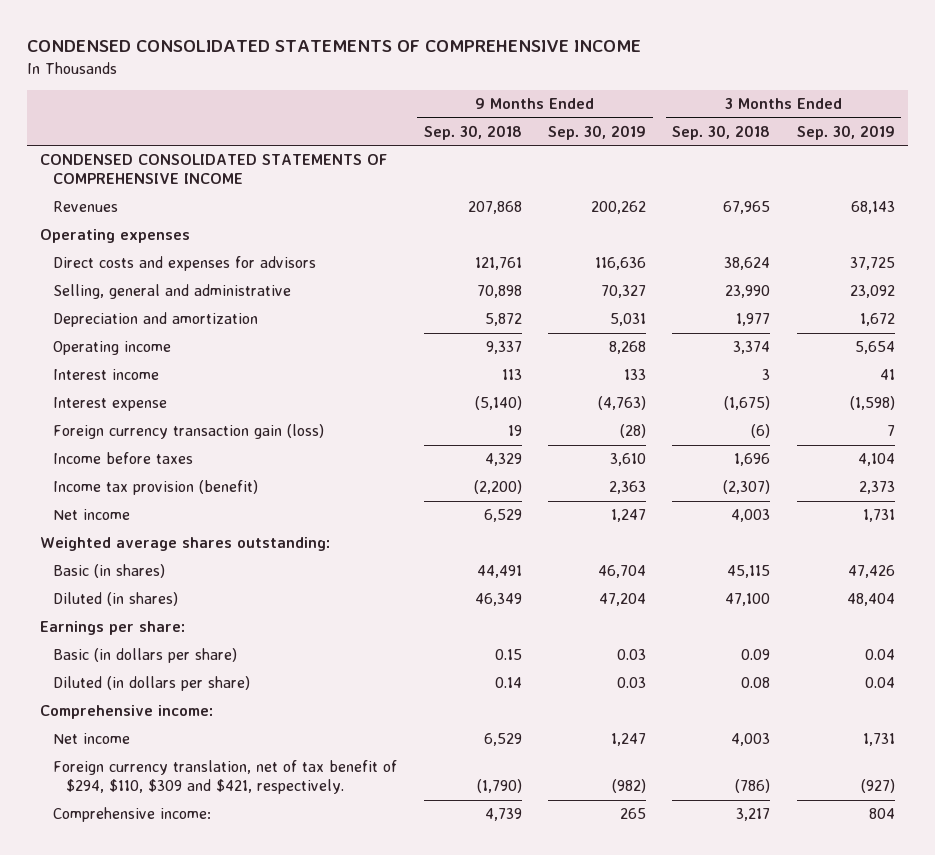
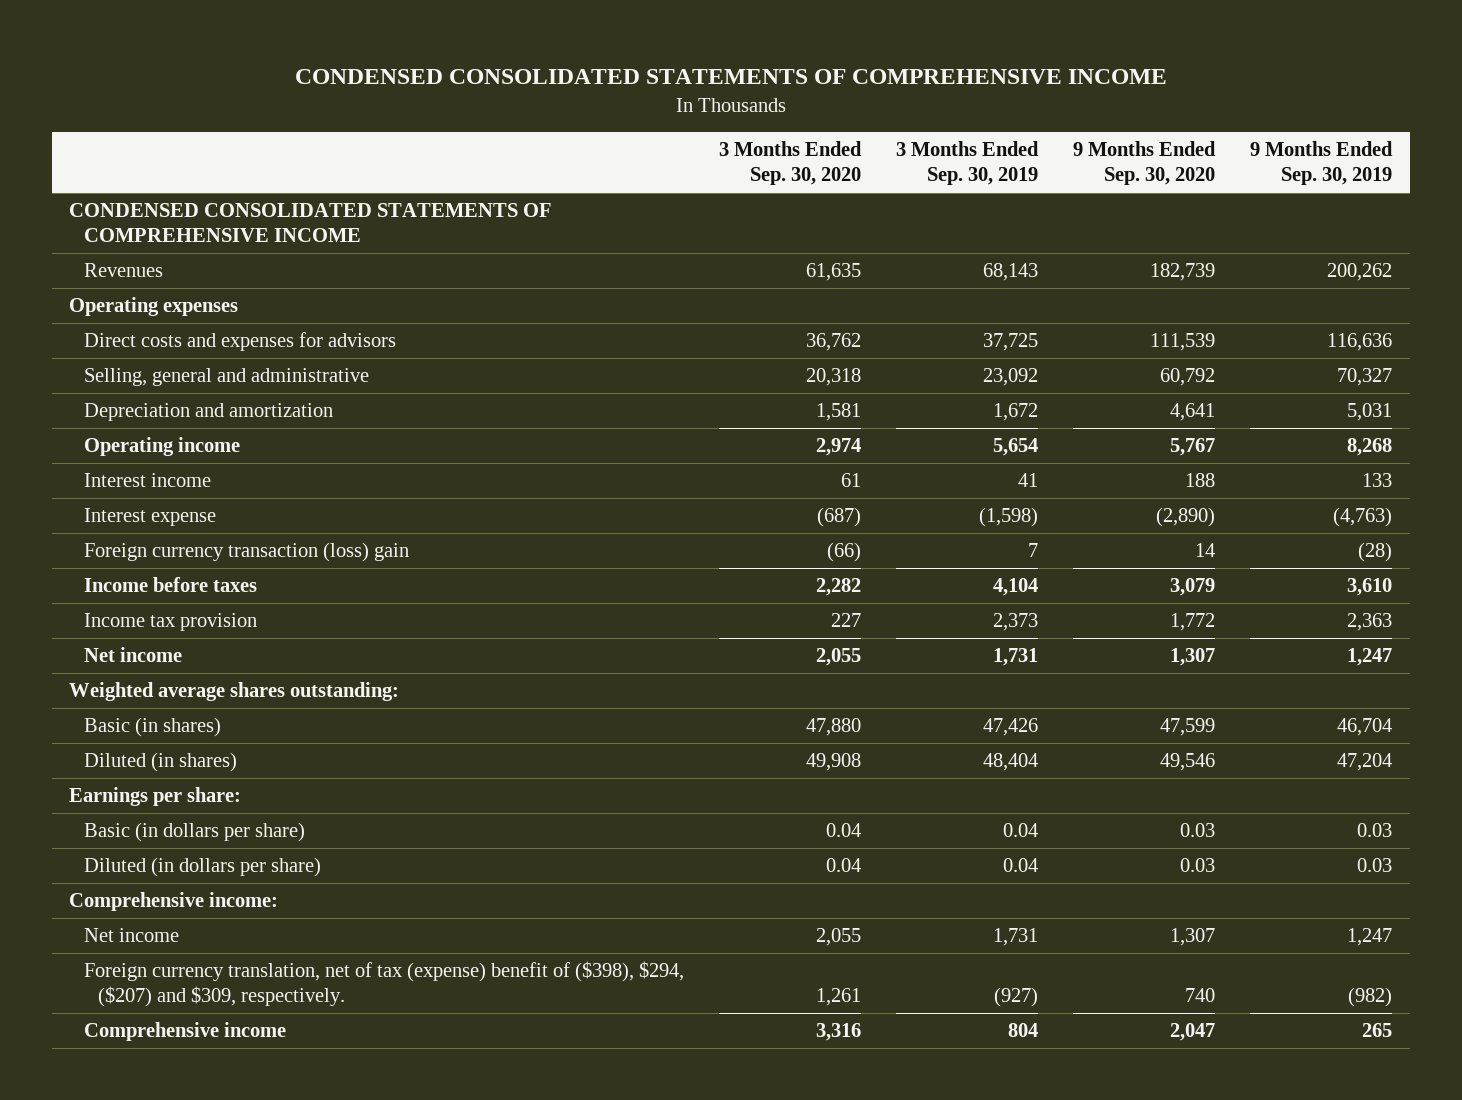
- | 9 Months Ended Sep. 30, 2018 | 9 Months Ended Sep. 30, 2019 | 3 Months Ended Sep. 30, 2018 | 3 Months Ended Sep. 30, 2019
+ | 3 Months Ended Sep. 30, 2020 | 3 Months Ended Sep. 30, 2019 | 9 Months Ended Sep. 30, 2020 | 9 Months Ended Sep. 30, 2019
- Foreign currency transaction gain (loss) | 19 | (28) | (6) | 7
+ Foreign currency transaction (loss) gain | (66) | 7 | 14 | (28)
- Income tax provision (benefit) | (2,200) | 2,363 | (2,307) | 2,373
+ Income tax provision | 227 | 2,373 | 1,772 | 2,363
- Foreign currency translation, net of tax benefit of $294, $110, $309 and $421, respectively. | (1,790) | (982) | (786) | (927)
- Comprehensive income: | 4,739 | 265 | 3,217 | 804
+ Foreign currency translation, net of tax (expense) benefit of ($398), $294, ($207) and $309, respectively. | 1,261 | (927) | 740 | (982)
+ Comprehensive income | 3,316 | 804 | 2,047 | 265

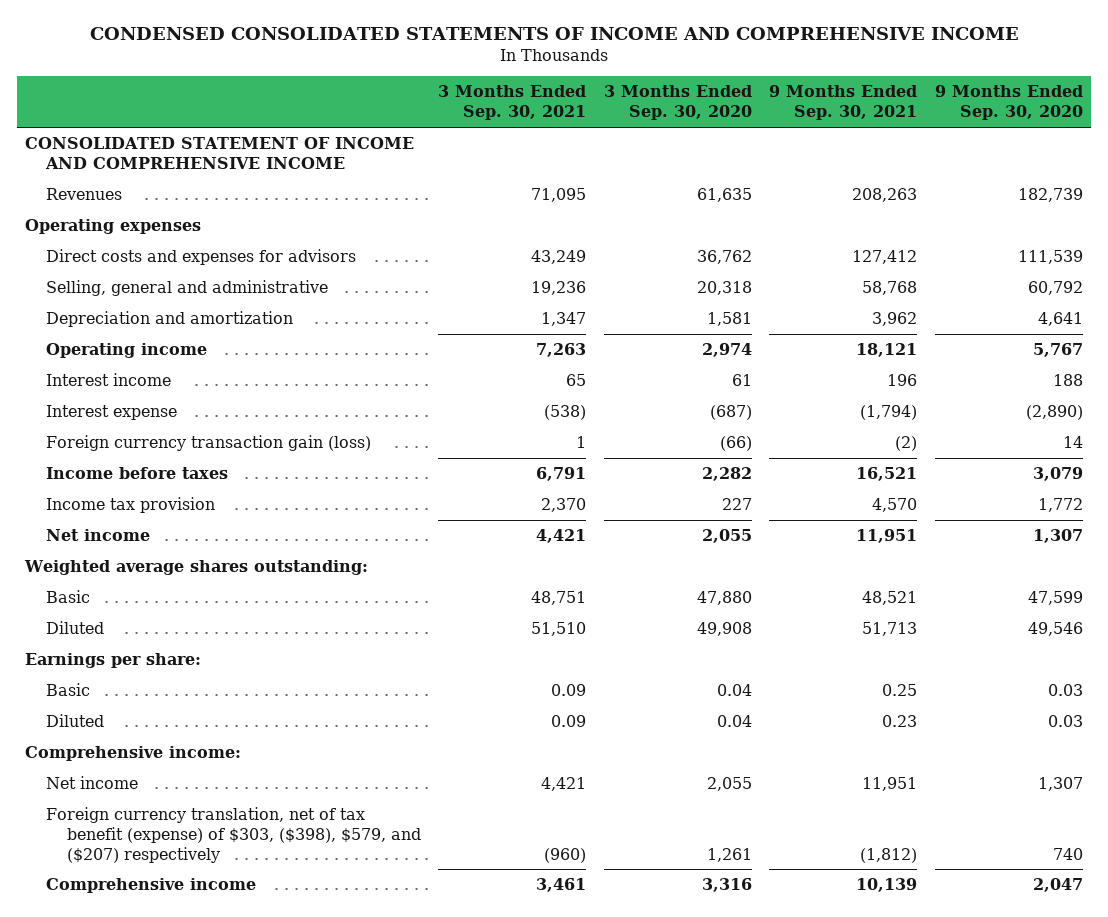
- CONDENSED CONSOLIDATED STATEMENTS OF COMPREHENSIVE INCOME
+ CONDENSED CONSOLIDATED STATEMENTS OF INCOME AND COMPREHENSIVE INCOME
- | 3 Months Ended Sep. 30, 2020 | 3 Months Ended Sep. 30, 2019 | 9 Months Ended Sep. 30, 2020 | 9 Months Ended Sep. 30, 2019
+ | 3 Months Ended Sep. 30, 2021 | 3 Months Ended Sep. 30, 2020 | 9 Months Ended Sep. 30, 2021 | 9 Months Ended Sep. 30, 2020
- CONDENSED CONSOLIDATED STATEMENTS OF COMPREHENSIVE INCOME
+ CONSOLIDATED STATEMENT OF INCOME AND COMPREHENSIVE INCOME
- Foreign currency transaction (loss) gain | (66) | 7 | 14 | (28)
+ Foreign currency transaction gain (loss) | 1 | (66) | (2) | 14
- Basic (in shares) | 47,880 | 47,426 | 47,599 | 46,704
- Diluted (in shares) | 49,908 | 48,404 | 49,546 | 47,204
+ Basic | 48,751 | 47,880 | 48,521 | 47,599
+ Diluted | 51,510 | 49,908 | 51,713 | 49,546
- Basic (in dollars per share) | 0.04 | 0.04 | 0.03 | 0.03
- Diluted (in dollars per share) | 0.04 | 0.04 | 0.03 | 0.03
+ Basic | 0.09 | 0.04 | 0.25 | 0.03
+ Diluted | 0.09 | 0.04 | 0.23 | 0.03
- Foreign currency translation, net of tax (expense) benefit of ($398), $294, ($207) and $309, respectively. | 1,261 | (927) | 740 | (982)
+ Foreign currency translation, net of tax benefit (expense) of $303, ($398), $579, and ($207) respectively | (960) | 1,261 | (1,812) | 740

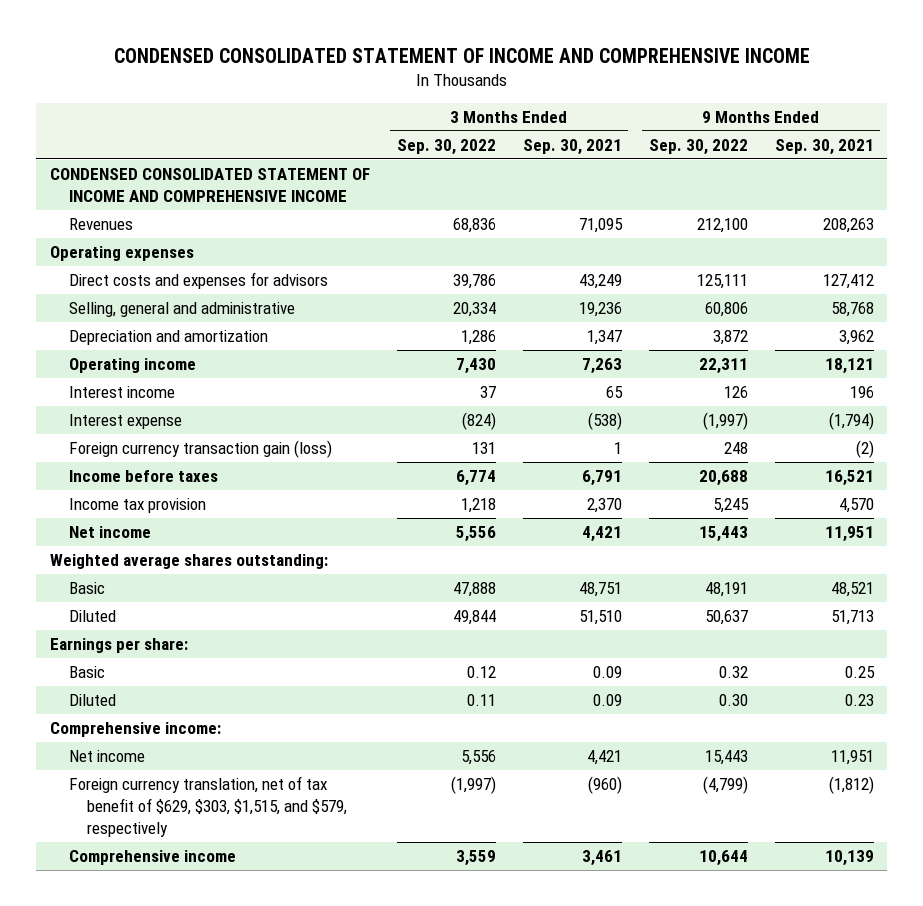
- CONDENSED CONSOLIDATED STATEMENTS OF INCOME AND COMPREHENSIVE INCOME
+ CONDENSED CONSOLIDATED STATEMENT OF INCOME AND COMPREHENSIVE INCOME
- | 3 Months Ended Sep. 30, 2021 | 3 Months Ended Sep. 30, 2020 | 9 Months Ended Sep. 30, 2021 | 9 Months Ended Sep. 30, 2020
+ | 3 Months Ended Sep. 30, 2022 | 3 Months Ended Sep. 30, 2021 | 9 Months Ended Sep. 30, 2022 | 9 Months Ended Sep. 30, 2021
- CONSOLIDATED STATEMENT OF INCOME AND COMPREHENSIVE INCOME
+ CONDENSED CONSOLIDATED STATEMENT OF INCOME AND COMPREHENSIVE INCOME
- Foreign currency translation, net of tax benefit (expense) of $303, ($398), $579, and ($207) respectively | (960) | 1,261 | (1,812) | 740
+ Foreign currency translation, net of tax benefit of $629, $303, $1,515, and $579, respectively | (1,997) | (960) | (4,799) | (1,812)

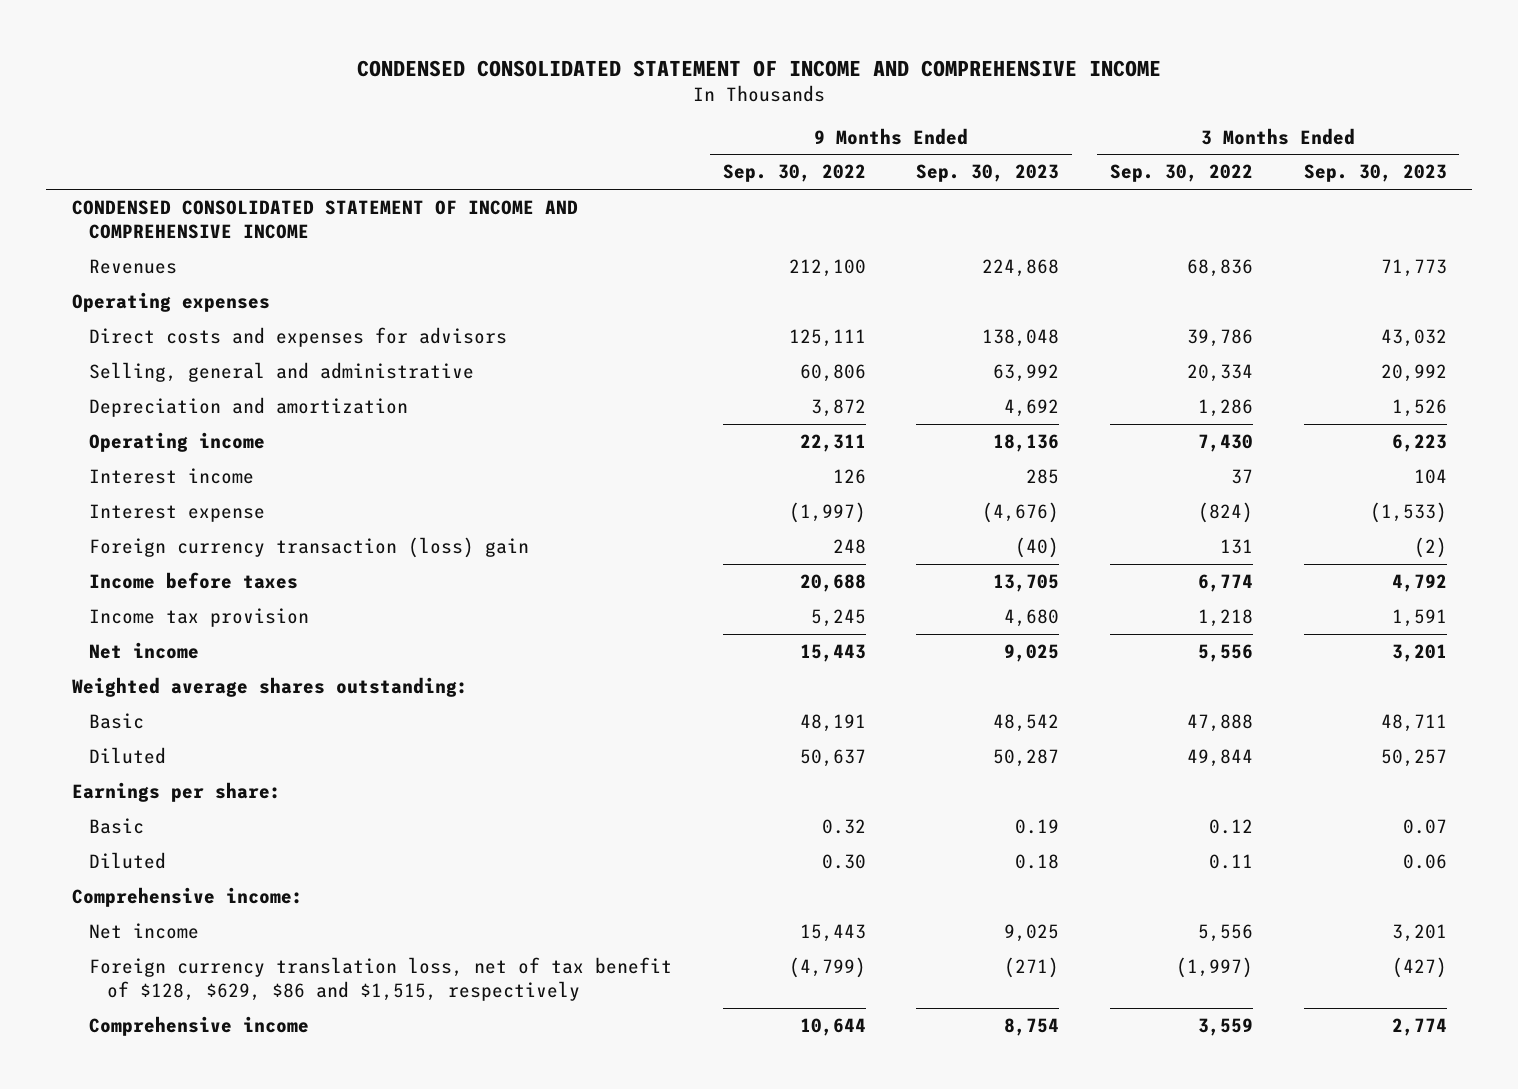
- | 3 Months Ended Sep. 30, 2022 | 3 Months Ended Sep. 30, 2021 | 9 Months Ended Sep. 30, 2022 | 9 Months Ended Sep. 30, 2021
+ | 9 Months Ended Sep. 30, 2022 | 9 Months Ended Sep. 30, 2023 | 3 Months Ended Sep. 30, 2022 | 3 Months Ended Sep. 30, 2023
- Foreign currency transaction gain (loss) | 131 | 1 | 248 | (2)
+ Foreign currency transaction (loss) gain | 248 | (40) | 131 | (2)
- Foreign currency translation, net of tax benefit of $629, $303, $1,515, and $579, respectively | (1,997) | (960) | (4,799) | (1,812)
+ Foreign currency translation loss, net of tax benefit of $128, $629, $86 and $1,515, respectively | (4,799) | (271) | (1,997) | (427)

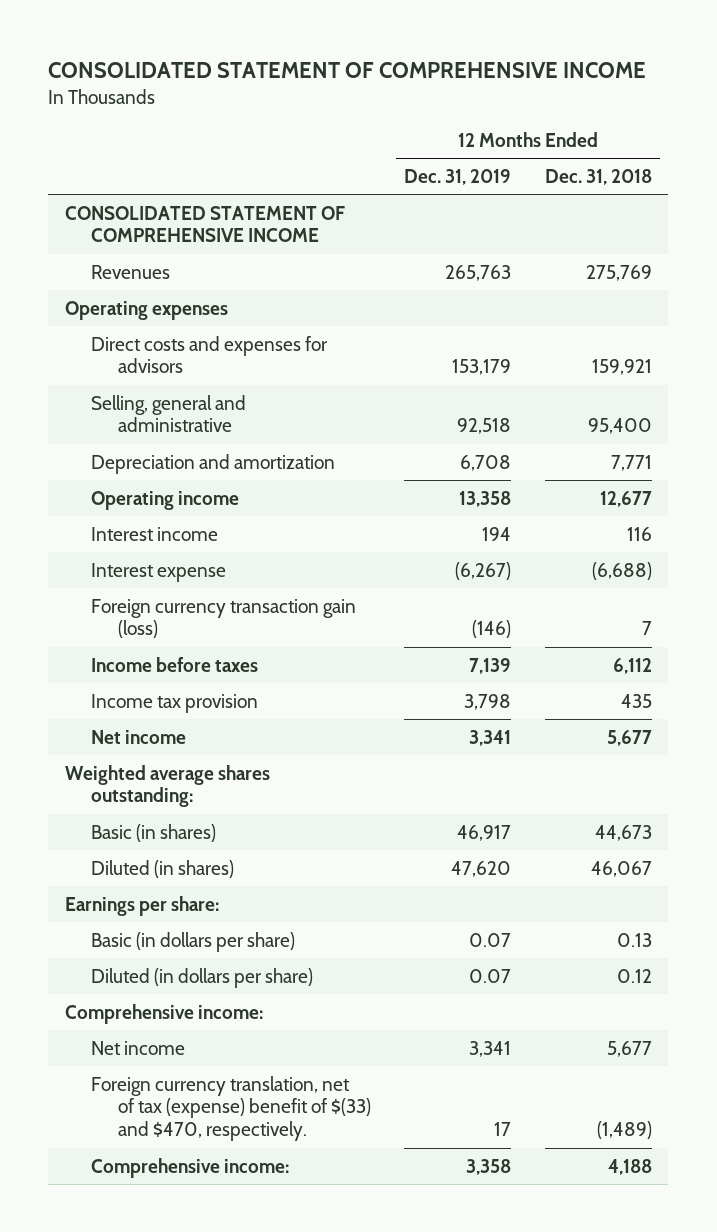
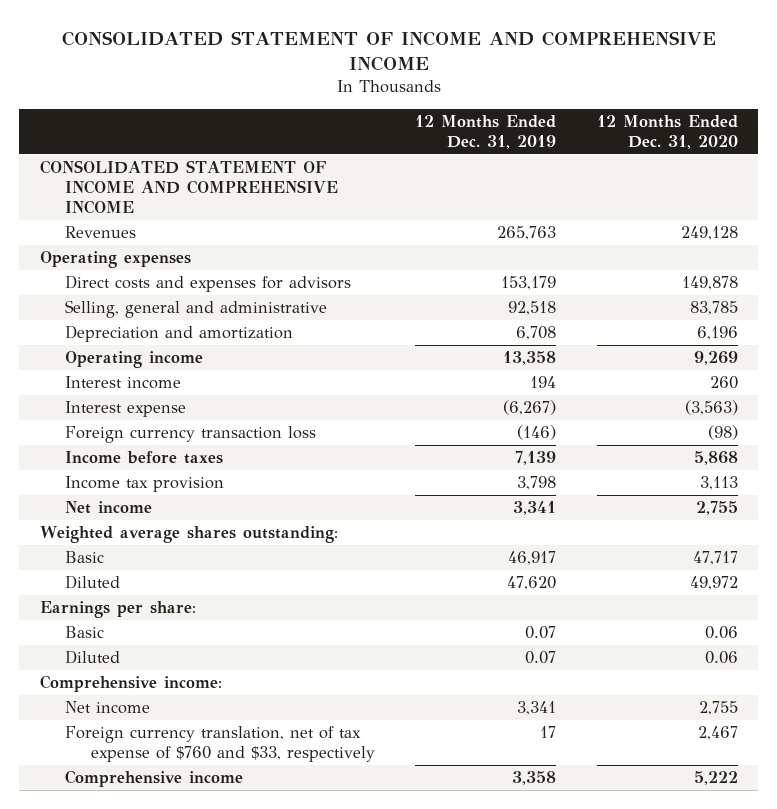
- CONSOLIDATED STATEMENT OF COMPREHENSIVE INCOME
+ CONSOLIDATED STATEMENT OF INCOME AND COMPREHENSIVE INCOME
- | 12 Months Ended Dec. 31, 2019 | 12 Months Ended Dec. 31, 2018
+ | 12 Months Ended Dec. 31, 2019 | 12 Months Ended Dec. 31, 2020
- CONSOLIDATED STATEMENT OF COMPREHENSIVE INCOME
+ CONSOLIDATED STATEMENT OF INCOME AND COMPREHENSIVE INCOME
- Foreign currency transaction gain (loss) | (146) | 7
+ Foreign currency transaction loss | (146) | (98)
- Basic (in shares) | 46,917 | 44,673
- Diluted (in shares) | 47,620 | 46,067
+ Basic | 46,917 | 47,717
+ Diluted | 47,620 | 49,972
- Basic (in dollars per share) | 0.07 | 0.13
- Diluted (in dollars per share) | 0.07 | 0.12
+ Basic | 0.07 | 0.06
+ Diluted | 0.07 | 0.06
- Foreign currency translation, net of tax (expense) benefit of $(33) and $470, respectively. | 17 | (1,489)
- Comprehensive income: | 3,358 | 4,188
+ Foreign currency translation, net of tax expense of $760 and $33, respectively | 17 | 2,467
+ Comprehensive income | 3,358 | 5,222

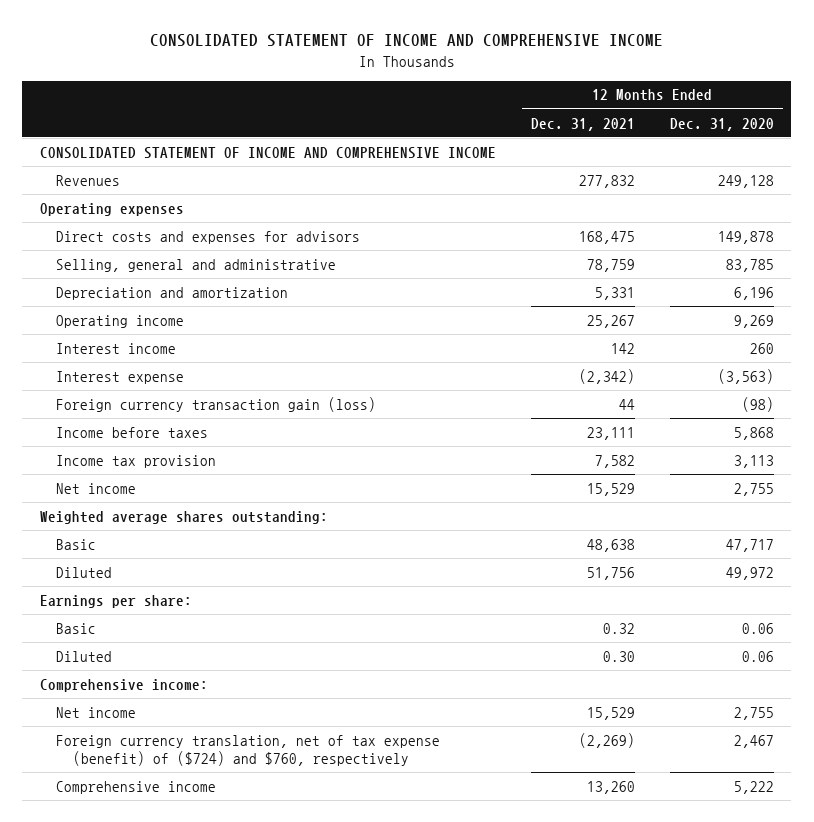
- | 12 Months Ended Dec. 31, 2019 | 12 Months Ended Dec. 31, 2020
+ | 12 Months Ended Dec. 31, 2021 | 12 Months Ended Dec. 31, 2020
- Foreign currency transaction loss | (146) | (98)
+ Foreign currency transaction gain (loss) | 44 | (98)
- Foreign currency translation, net of tax expense of $760 and $33, respectively | 17 | 2,467
+ Foreign currency translation, net of tax expense (benefit) of ($724) and $760, respectively | (2,269) | 2,467

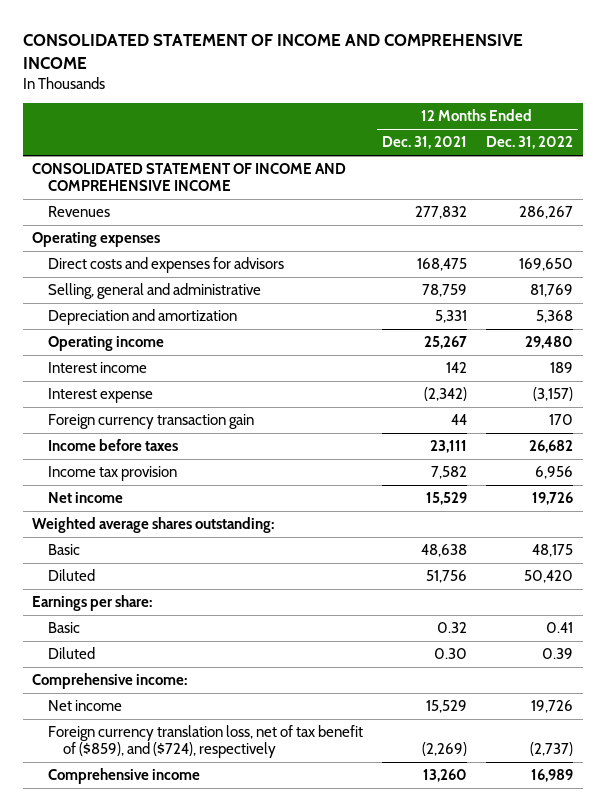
- | 12 Months Ended Dec. 31, 2021 | 12 Months Ended Dec. 31, 2020
+ | 12 Months Ended Dec. 31, 2021 | 12 Months Ended Dec. 31, 2022
- Foreign currency transaction gain (loss) | 44 | (98)
+ Foreign currency transaction gain | 44 | 170
- Foreign currency translation, net of tax expense (benefit) of ($724) and $760, respectively | (2,269) | 2,467
+ Foreign currency translation loss, net of tax benefit of ($859), and ($724), respectively | (2,269) | (2,737)

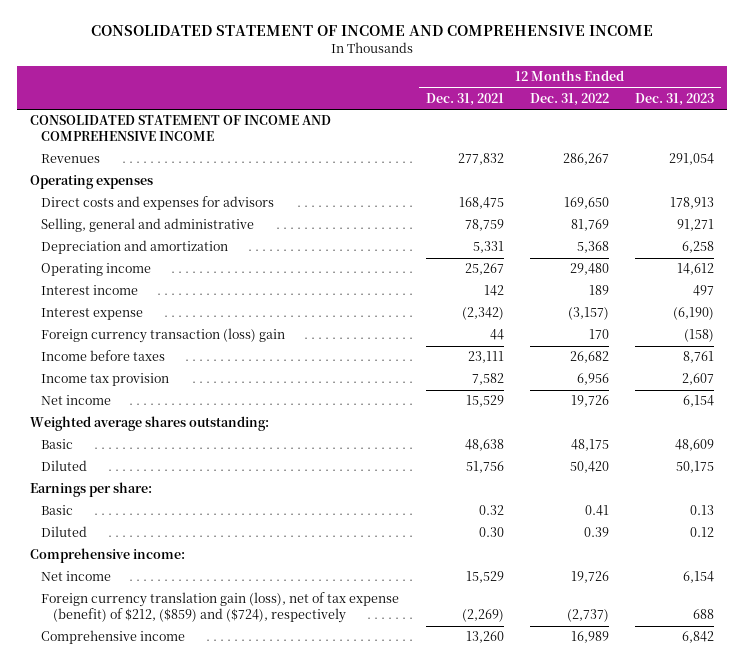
- | 12 Months Ended Dec. 31, 2021 | 12 Months Ended Dec. 31, 2022
+ | 12 Months Ended Dec. 31, 2021 | 12 Months Ended Dec. 31, 2022 | 12 Months Ended Dec. 31, 2023
- Foreign currency transaction gain | 44 | 170
+ Foreign currency transaction (loss) gain | 44 | 170 | (158)
- Foreign currency translation loss, net of tax benefit of ($859), and ($724), respectively | (2,269) | (2,737)
+ Foreign currency translation gain (loss), net of tax expense (benefit) of $212, ($859) and ($724), respectively | (2,269) | (2,737) | 688

